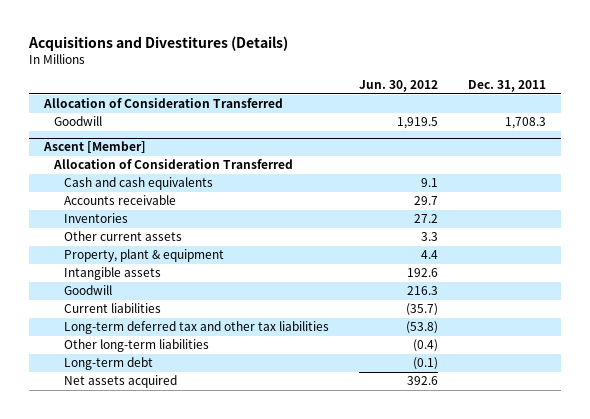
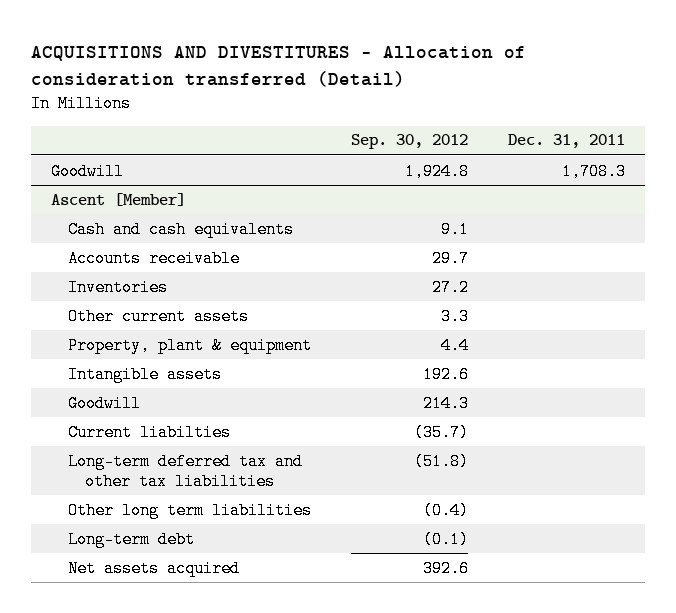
- Acquisitions and Divestitures (Details)
+ ACQUISITIONS AND DIVESTITURES - Allocation of consideration transferred (Detail)
- | Jun. 30, 2012 | Dec. 31, 2011
+ | Sep. 30, 2012 | Dec. 31, 2011
- Allocation of Consideration Transferred
@ Ascent [Member]
- Allocation of Consideration Transferred
- Current liabilities | (35.7) |
+ Current liabilties | (35.7) |
- Other long-term liabilities | (0.4) |
+ Other long term liabilities | (0.4) |

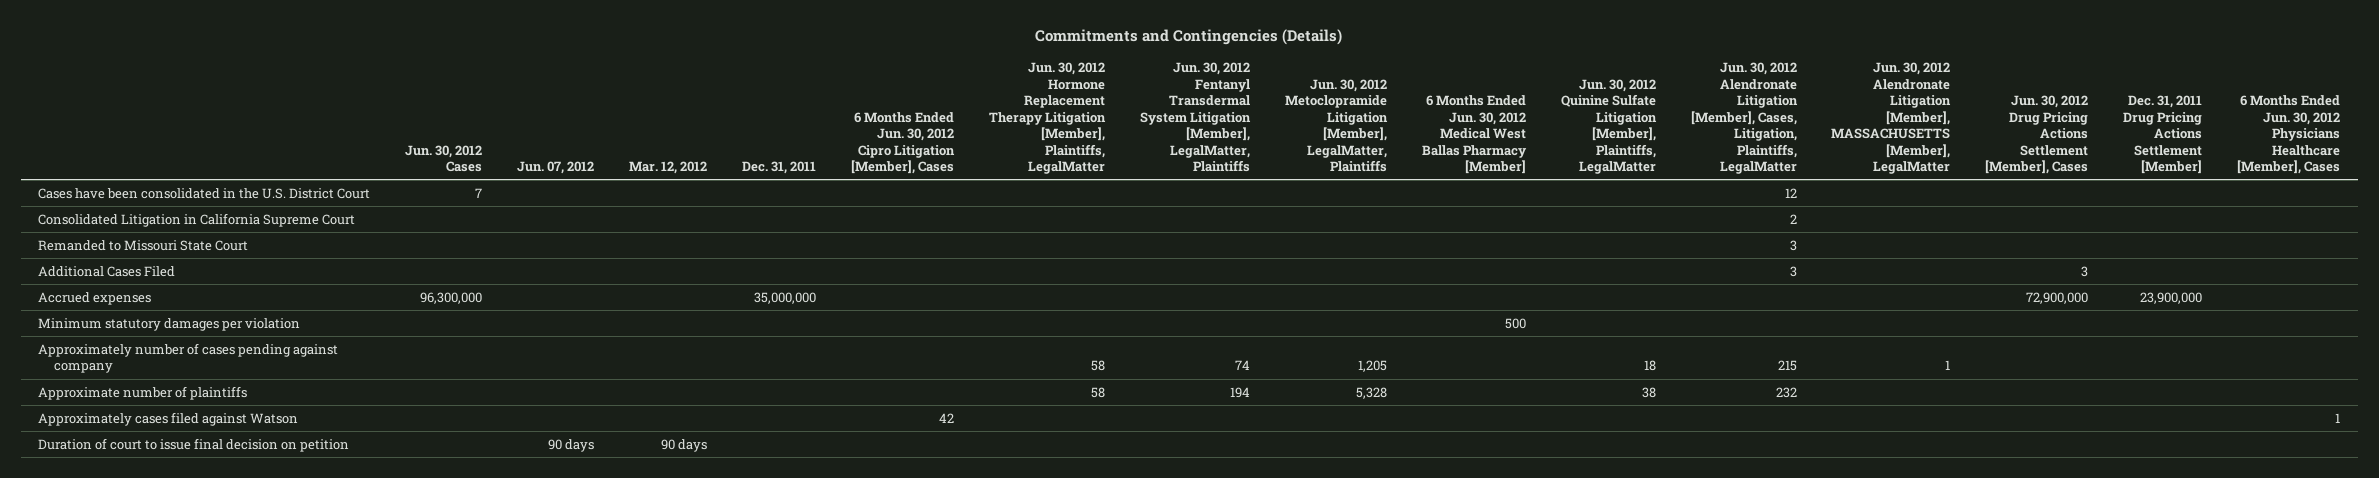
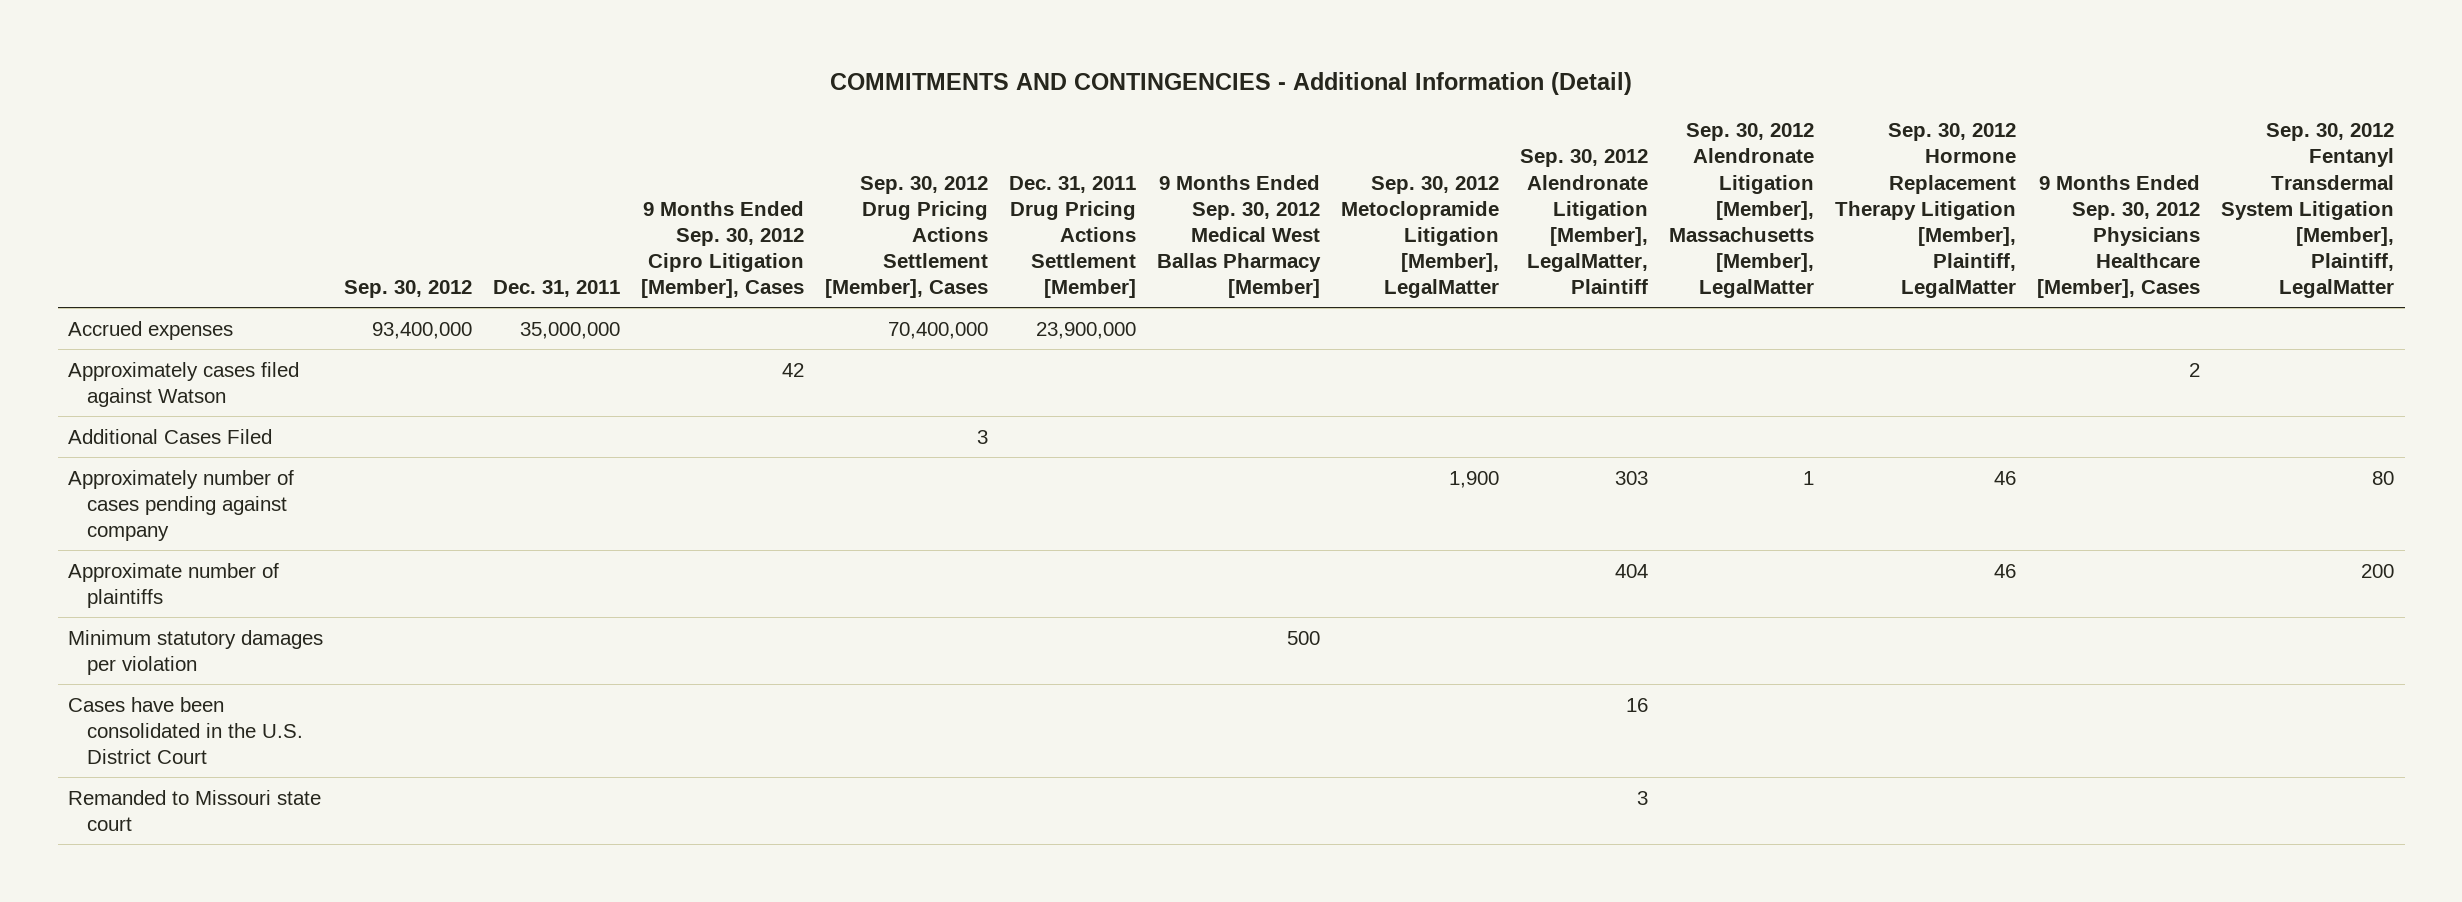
- Commitments and Contingencies (Details)
+ COMMITMENTS AND CONTINGENCIES - Additional Information (Detail)
- | Jun. 30, 2012 Cases | Jun. 07, 2012 | Mar. 12, 2012 | Dec. 31, 2011 | 6 Months Ended Jun. 30, 2012 Cipro Litigation [Member], Cases | Jun. 30, 2012 Hormone Replacement Therapy Litigation [Member], Plaintiffs, LegalMatter | Jun. 30, 2012 Fentanyl Transdermal System Litigation [Member], LegalMatter, Plaintiffs | Jun. 30, 2012 Metoclopramide Litigation [Member], LegalMatter, Plaintiffs | 6 Months Ended Jun. 30, 2012 Medical West Ballas Pharmacy [Member] | Jun. 30, 2012 Quinine Sulfate Litigation [Member], Plaintiffs, LegalMatter | Jun. 30, 2012 Alendronate Litigation [Member], Cases, Litigation, Plaintiffs, LegalMatter | Jun. 30, 2012 Alendronate Litigation [Member], MASSACHUSETTS [Member], LegalMatter | Jun. 30, 2012 Drug Pricing Actions Settlement [Member], Cases | Dec. 31, 2011 Drug Pricing Actions Settlement [Member] | 6 Months Ended Jun. 30, 2012 Physicians Healthcare [Member], Cases
+ | Sep. 30, 2012 | Dec. 31, 2011 | 9 Months Ended Sep. 30, 2012 Cipro Litigation [Member], Cases | Sep. 30, 2012 Drug Pricing Actions Settlement [Member], Cases | Dec. 31, 2011 Drug Pricing Actions Settlement [Member] | 9 Months Ended Sep. 30, 2012 Medical West Ballas Pharmacy [Member] | Sep. 30, 2012 Metoclopramide Litigation [Member], LegalMatter | Sep. 30, 2012 Alendronate Litigation [Member], LegalMatter, Plaintiff | Sep. 30, 2012 Alendronate Litigation [Member], Massachusetts [Member], LegalMatter | Sep. 30, 2012 Hormone Replacement Therapy Litigation [Member], Plaintiff, LegalMatter | 9 Months Ended Sep. 30, 2012 Physicians Healthcare [Member], Cases | Sep. 30, 2012 Fentanyl Transdermal System Litigation [Member], Plaintiff, LegalMatter
- Consolidated Litigation in California Supreme Court | | | | | | | | | | | 2 | | | |
- Remanded to Missouri State Court | | | | | | | | | | | 3 | | | |
moved up: Approximately cases filed against Watson | | | 42 | | | | | | | | 2 |
moved down: Additional Cases Filed | | | | 3 | | | | | | | |
- Duration of court to issue final decision on petition | | 90 days | 90 days | | | | | | | | | | | |
moved down: Minimum statutory damages per violation | | | | | | 500 | | | | | |
moved down: Cases have been consolidated in the U.S. District Court | | | | | | | | 16 | | | |
+ Remanded to Missouri state court | | | | | | | | 3 | | | |

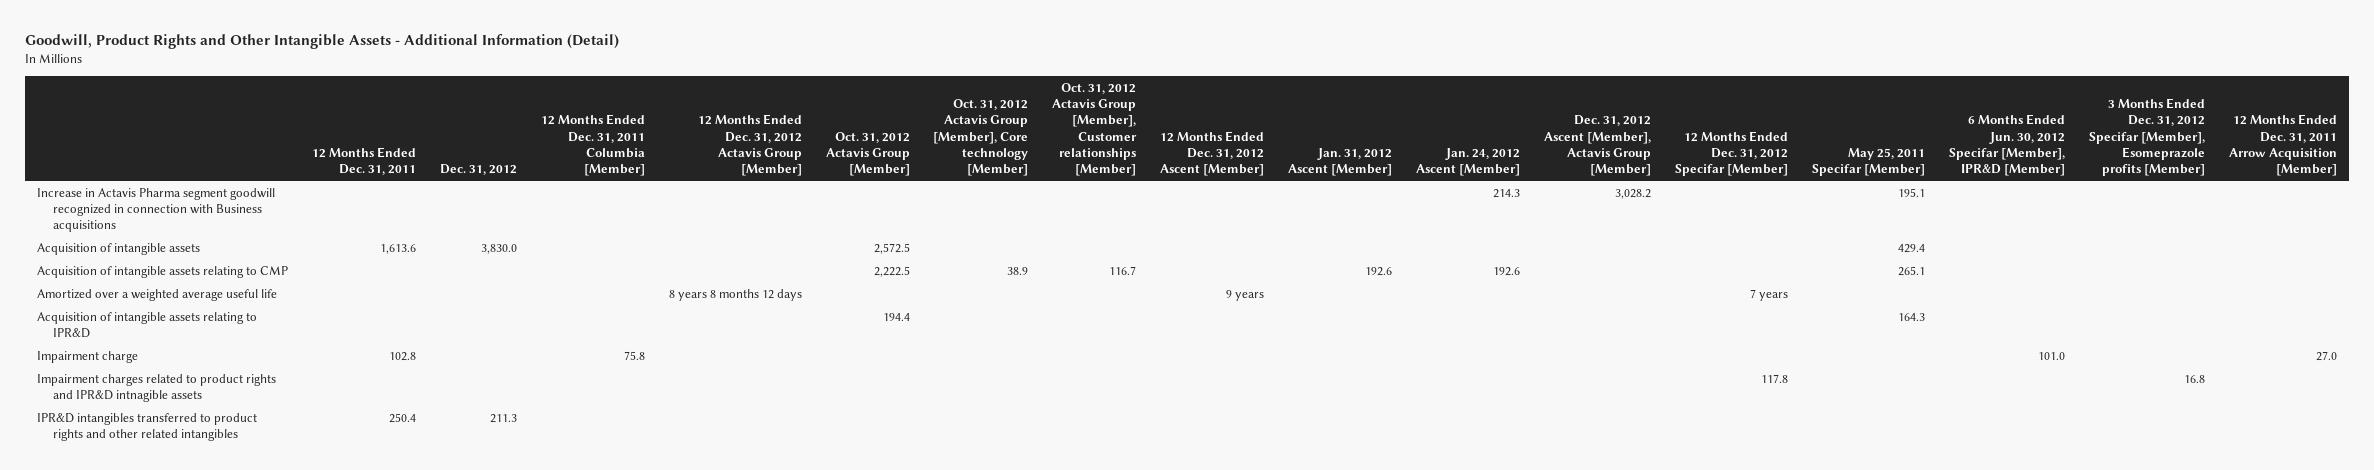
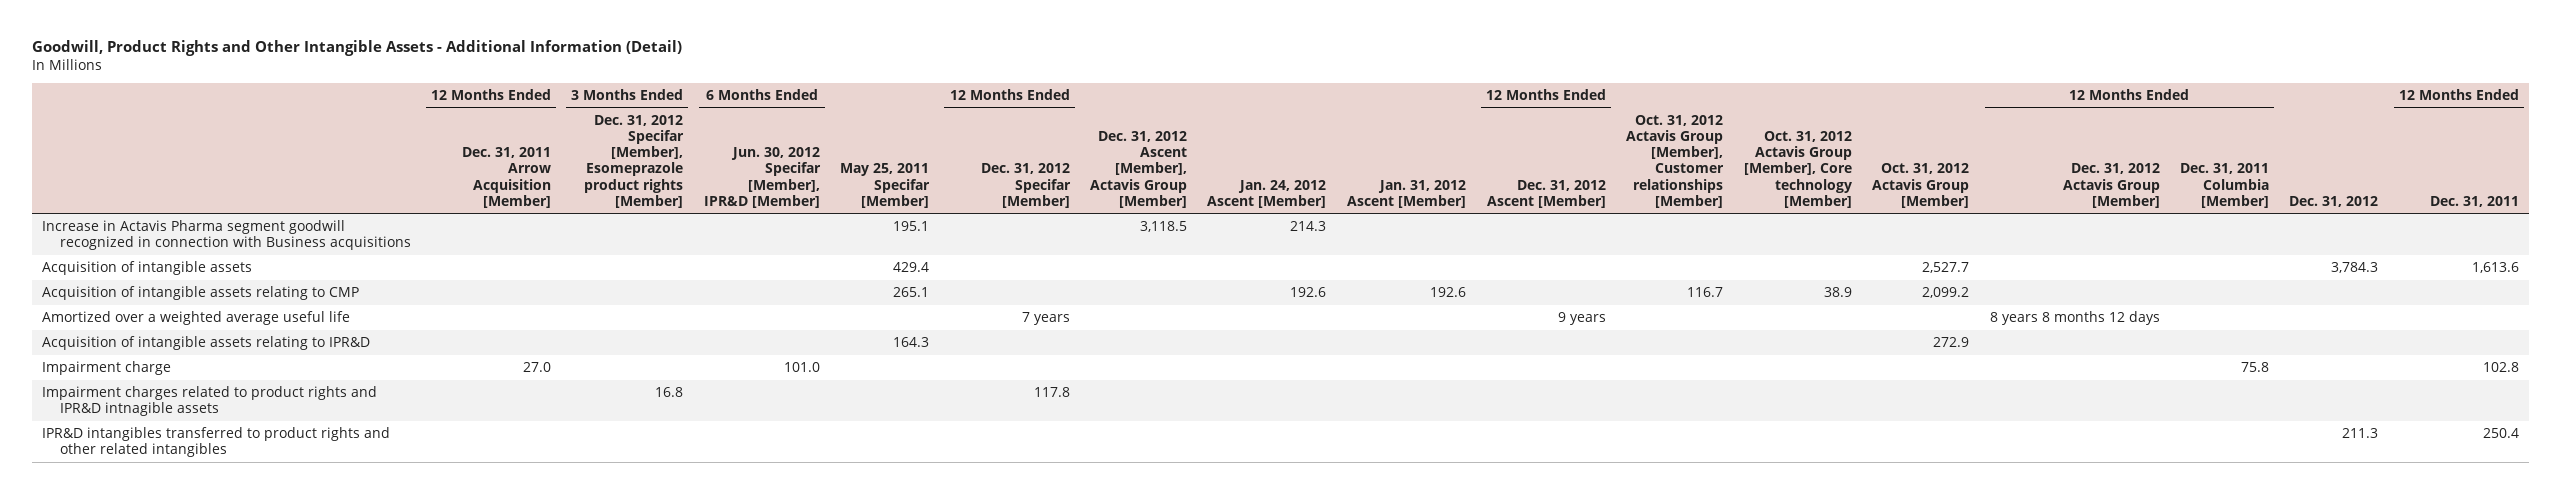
- | 12 Months Ended Dec. 31, 2011 | Dec. 31, 2012 | 12 Months Ended Dec. 31, 2011 Columbia [Member] | 12 Months Ended Dec. 31, 2012 Actavis Group [Member] | Oct. 31, 2012 Actavis Group [Member] | Oct. 31, 2012 Actavis Group [Member], Core technology [Member] | Oct. 31, 2012 Actavis Group [Member], Customer relationships [Member] | 12 Months Ended Dec. 31, 2012 Ascent [Member] | Jan. 31, 2012 Ascent [Member] | Jan. 24, 2012 Ascent [Member] | Dec. 31, 2012 Ascent [Member], Actavis Group [Member] | 12 Months Ended Dec. 31, 2012 Specifar [Member] | May 25, 2011 Specifar [Member] | 6 Months Ended Jun. 30, 2012 Specifar [Member], IPR&D [Member] | 3 Months Ended Dec. 31, 2012 Specifar [Member], Esomeprazole profits [Member] | 12 Months Ended Dec. 31, 2011 Arrow Acquisition [Member]
+ | 12 Months Ended Dec. 31, 2011 Arrow Acquisition [Member] | 3 Months Ended Dec. 31, 2012 Specifar [Member], Esomeprazole product rights [Member] | 6 Months Ended Jun. 30, 2012 Specifar [Member], IPR&D [Member] | May 25, 2011 Specifar [Member] | 12 Months Ended Dec. 31, 2012 Specifar [Member] | Dec. 31, 2012 Ascent [Member], Actavis Group [Member] | Jan. 24, 2012 Ascent [Member] | Jan. 31, 2012 Ascent [Member] | 12 Months Ended Dec. 31, 2012 Ascent [Member] | Oct. 31, 2012 Actavis Group [Member], Customer relationships [Member] | Oct. 31, 2012 Actavis Group [Member], Core technology [Member] | Oct. 31, 2012 Actavis Group [Member] | 12 Months Ended Dec. 31, 2012 Actavis Group [Member] | 12 Months Ended Dec. 31, 2011 Columbia [Member] | Dec. 31, 2012 | 12 Months Ended Dec. 31, 2011
- Increase in Actavis Pharma segment goodwill recognized in connection with Business acquisitions | | | | | | | | | | 214.3 | 3,028.2 | | 195.1 | | |
- Acquisition of intangible assets | 1,613.6 | 3,830.0 | | | 2,572.5 | | | | | | | | 429.4 | | |
- Acquisition of intangible assets relating to CMP | | | | | 2,222.5 | 38.9 | 116.7 | | 192.6 | 192.6 | | | 265.1 | | |
+ Increase in Actavis Pharma segment goodwill recognized in connection with Business acquisitions | | | | 195.1 | | 3,118.5 | 214.3 | | | | | | | | |
+ Acquisition of intangible assets | | | | 429.4 | | | | | | | | 2,527.7 | | | 3,784.3 | 1,613.6
+ Acquisition of intangible assets relating to CMP | | | | 265.1 | | | 192.6 | 192.6 | | 116.7 | 38.9 | 2,099.2 | | | |
- Acquisition of intangible assets relating to IPR&D | | | | | 194.4 | | | | | | | | 164.3 | | |
+ Acquisition of intangible assets relating to IPR&D | | | | 164.3 | | | | | | | | 272.9 | | | |

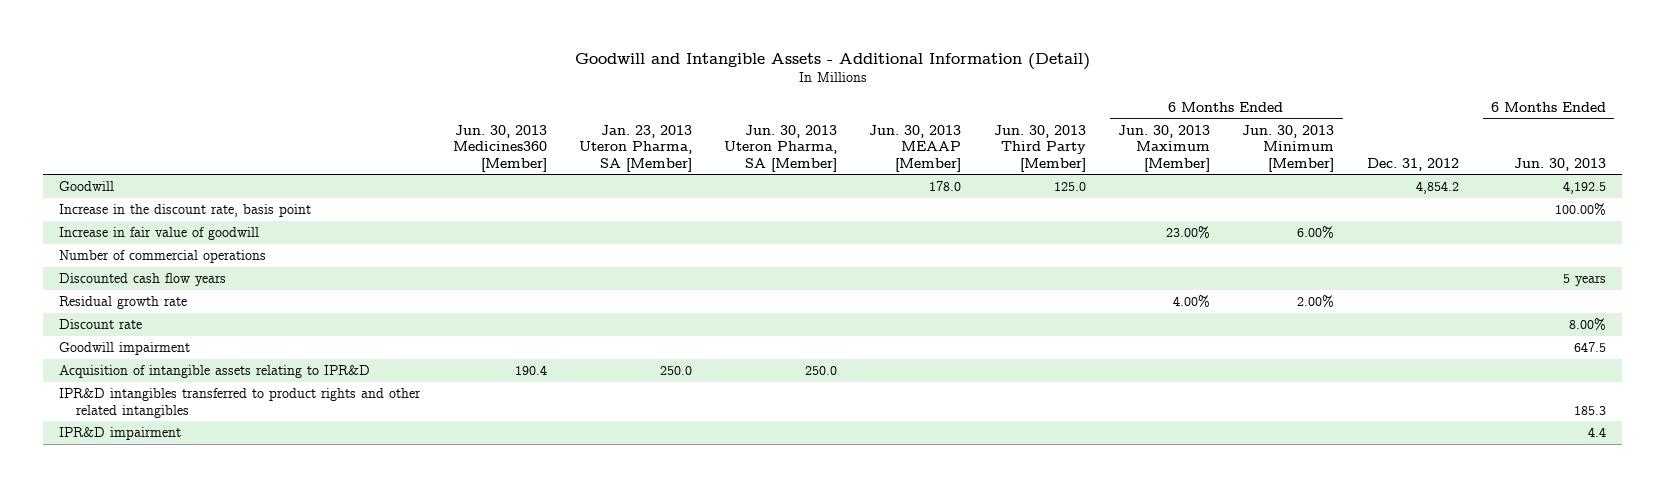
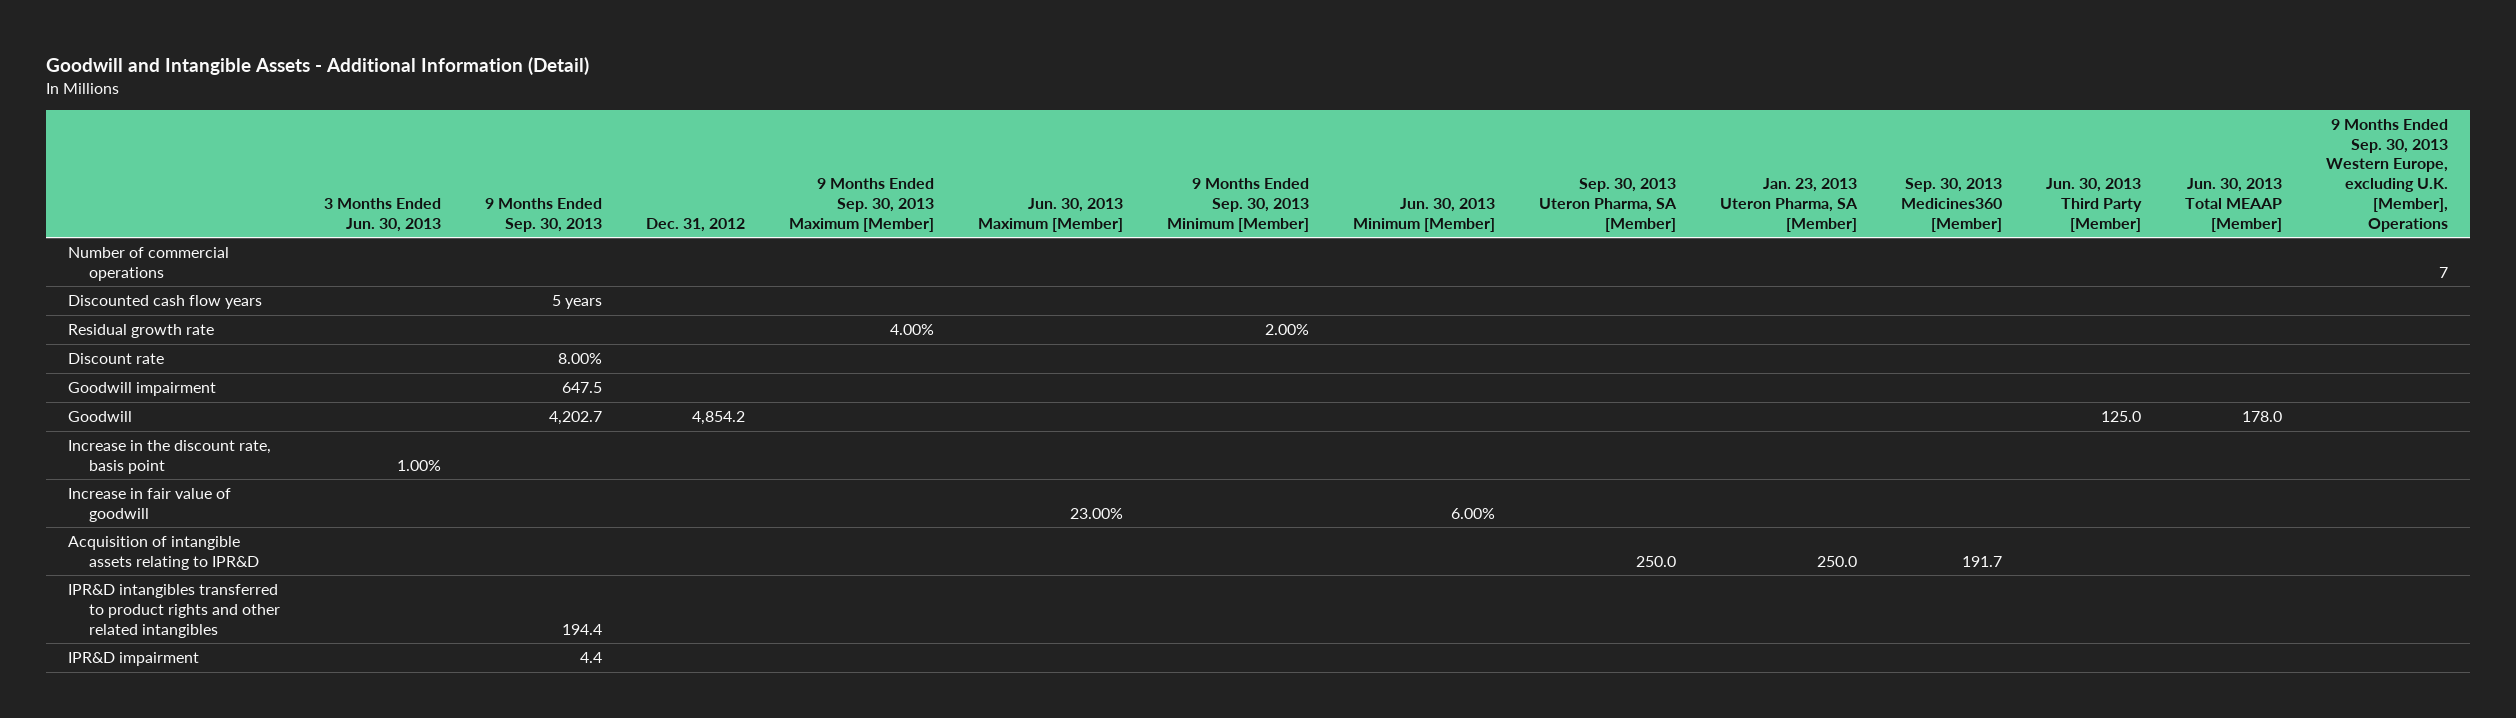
- | Jun. 30, 2013 Medicines360 [Member] | Jan. 23, 2013 Uteron Pharma, SA [Member] | Jun. 30, 2013 Uteron Pharma, SA [Member] | Jun. 30, 2013 MEAAP [Member] | Jun. 30, 2013 Third Party [Member] | 6 Months Ended Jun. 30, 2013 Maximum [Member] | 6 Months Ended Jun. 30, 2013 Minimum [Member] | Dec. 31, 2012 | 6 Months Ended Jun. 30, 2013
+ | 3 Months Ended Jun. 30, 2013 | 9 Months Ended Sep. 30, 2013 | Dec. 31, 2012 | 9 Months Ended Sep. 30, 2013 Maximum [Member] | Jun. 30, 2013 Maximum [Member] | 9 Months Ended Sep. 30, 2013 Minimum [Member] | Jun. 30, 2013 Minimum [Member] | Sep. 30, 2013 Uteron Pharma, SA [Member] | Jan. 23, 2013 Uteron Pharma, SA [Member] | Sep. 30, 2013 Medicines360 [Member] | Jun. 30, 2013 Third Party [Member] | Jun. 30, 2013 Total MEAAP [Member] | 9 Months Ended Sep. 30, 2013 Western Europe, excluding U.K. [Member], Operations
moved down: Goodwill | | 4,202.7 | 4,854.2 | | | | | | | | 125.0 | 178.0 |
moved down: Increase in the discount rate, basis point | 1.00% | | | | | | | | | | | |
moved down: Increase in fair value of goodwill | | | | | 23.00% | | 6.00% | | | | | |

